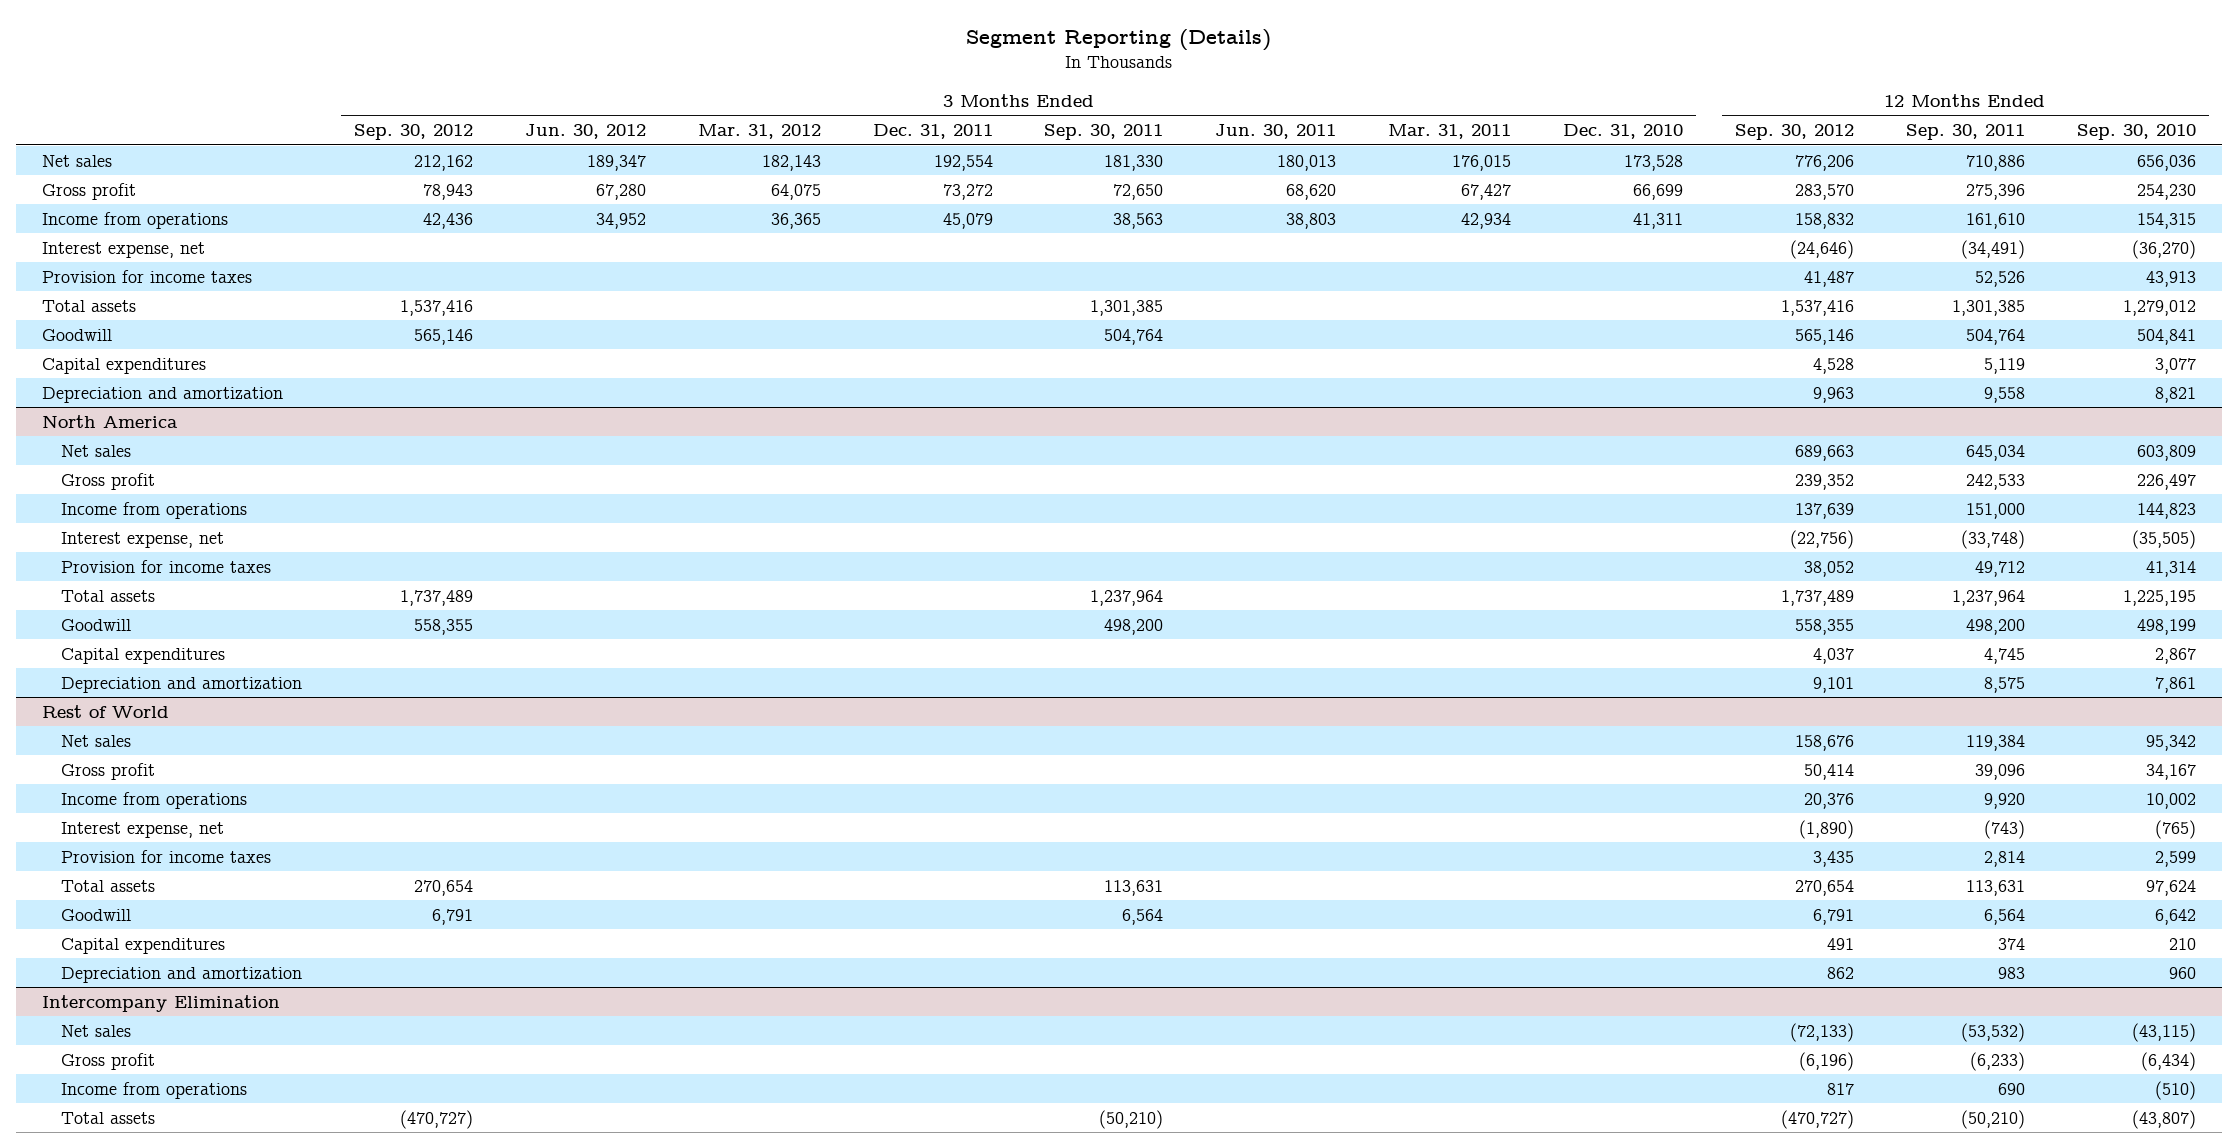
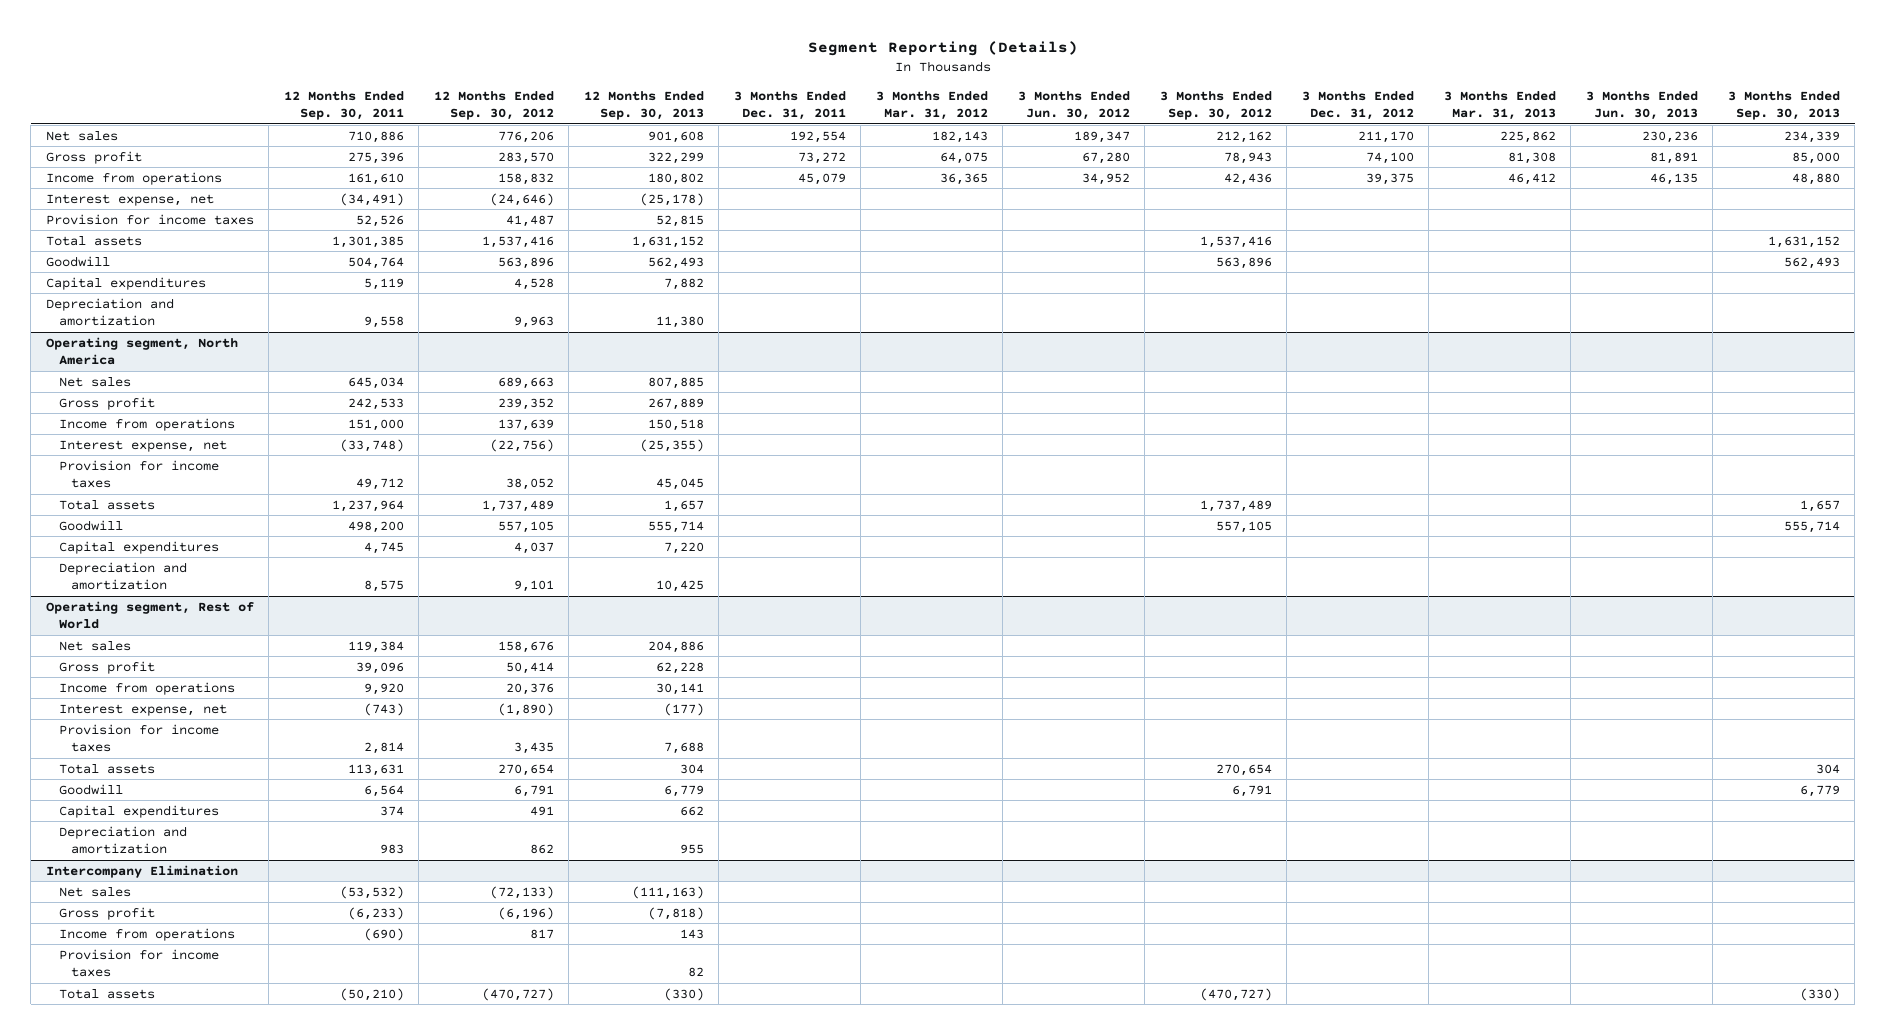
- | 3 Months Ended Sep. 30, 2012 | 3 Months Ended Jun. 30, 2012 | 3 Months Ended Mar. 31, 2012 | 3 Months Ended Dec. 31, 2011 | 3 Months Ended Sep. 30, 2011 | 3 Months Ended Jun. 30, 2011 | 3 Months Ended Mar. 31, 2011 | 3 Months Ended Dec. 31, 2010 | 12 Months Ended Sep. 30, 2012 | 12 Months Ended Sep. 30, 2011 | 12 Months Ended Sep. 30, 2010
+ | 12 Months Ended Sep. 30, 2011 | 12 Months Ended Sep. 30, 2012 | 12 Months Ended Sep. 30, 2013 | 3 Months Ended Dec. 31, 2011 | 3 Months Ended Mar. 31, 2012 | 3 Months Ended Jun. 30, 2012 | 3 Months Ended Sep. 30, 2012 | 3 Months Ended Dec. 31, 2012 | 3 Months Ended Mar. 31, 2013 | 3 Months Ended Jun. 30, 2013 | 3 Months Ended Sep. 30, 2013
- Goodwill | 565,146 | | | | 504,764 | | | | 565,146 | 504,764 | 504,841
+ Goodwill | 504,764 | 563,896 | 562,493 | | | | 563,896 | | | | 562,493
- North America
+ Operating segment, North America
- Goodwill | 558,355 | | | | 498,200 | | | | 558,355 | 498,200 | 498,199
+ Goodwill | 498,200 | 557,105 | 555,714 | | | | 557,105 | | | | 555,714
- Rest of World
+ Operating segment, Rest of World
@ Intercompany Elimination
- Income from operations | | | | | | | | | 817 | 690 | (510)
+ Income from operations | (690) | 817 | 143 | | | | | | | |
+ Provision for income taxes | | | 82 | | | | | | | |

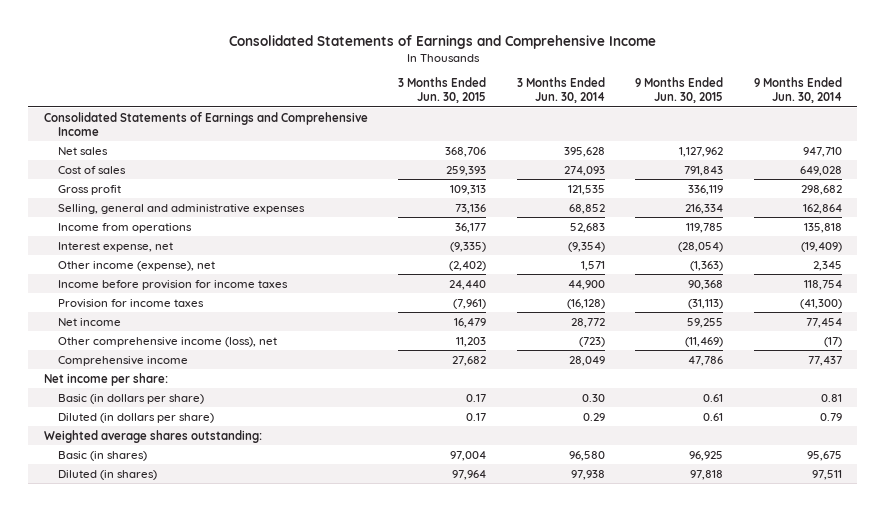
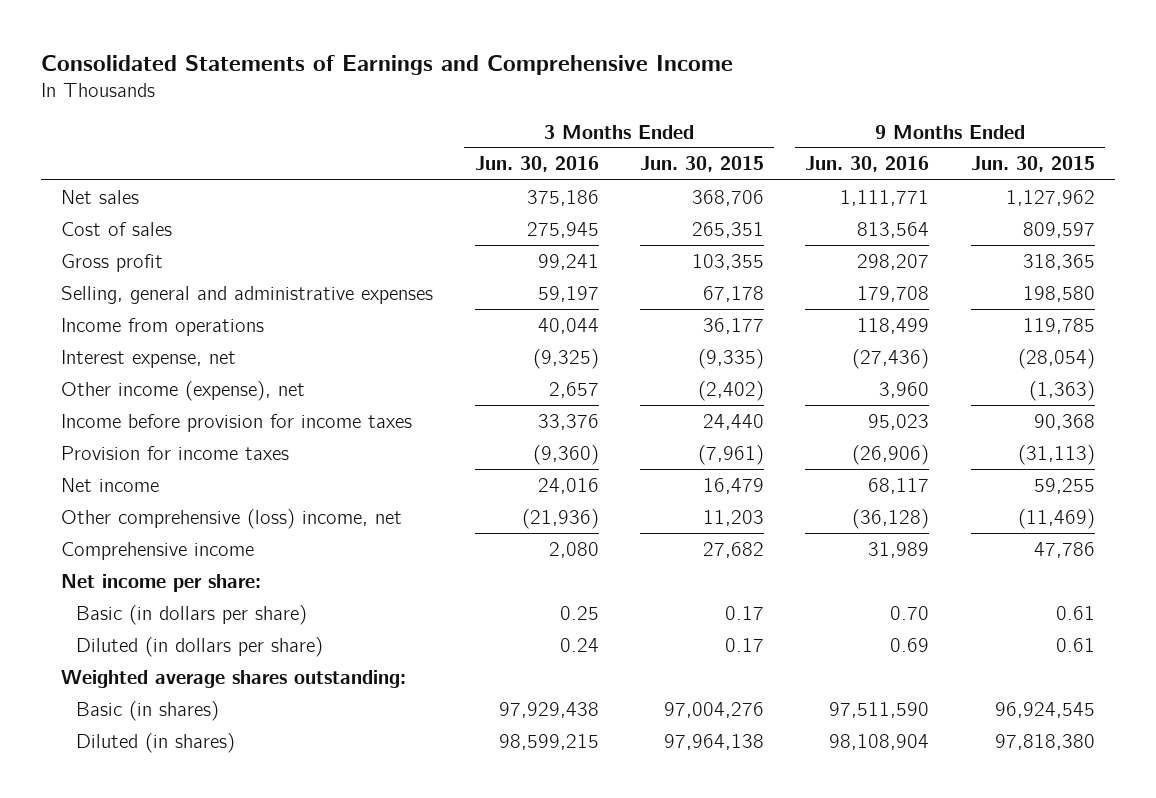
- | 3 Months Ended Jun. 30, 2015 | 3 Months Ended Jun. 30, 2014 | 9 Months Ended Jun. 30, 2015 | 9 Months Ended Jun. 30, 2014
+ | 3 Months Ended Jun. 30, 2016 | 3 Months Ended Jun. 30, 2015 | 9 Months Ended Jun. 30, 2016 | 9 Months Ended Jun. 30, 2015
- Consolidated Statements of Earnings and Comprehensive Income
- Cost of sales | 259,393 | 274,093 | 791,843 | 649,028
- Gross profit | 109,313 | 121,535 | 336,119 | 298,682
- Selling, general and administrative expenses | 73,136 | 68,852 | 216,334 | 162,864
+ Cost of sales | 275,945 | 265,351 | 813,564 | 809,597
+ Gross profit | 99,241 | 103,355 | 298,207 | 318,365
+ Selling, general and administrative expenses | 59,197 | 67,178 | 179,708 | 198,580
- Other comprehensive income (loss), net | 11,203 | (723) | (11,469) | (17)
+ Other comprehensive (loss) income, net | (21,936) | 11,203 | (36,128) | (11,469)
- Basic (in shares) | 97,004 | 96,580 | 96,925 | 95,675
- Diluted (in shares) | 97,964 | 97,938 | 97,818 | 97,511
+ Basic (in shares) | 97,929,438 | 97,004,276 | 97,511,590 | 96,924,545
+ Diluted (in shares) | 98,599,215 | 97,964,138 | 98,108,904 | 97,818,380

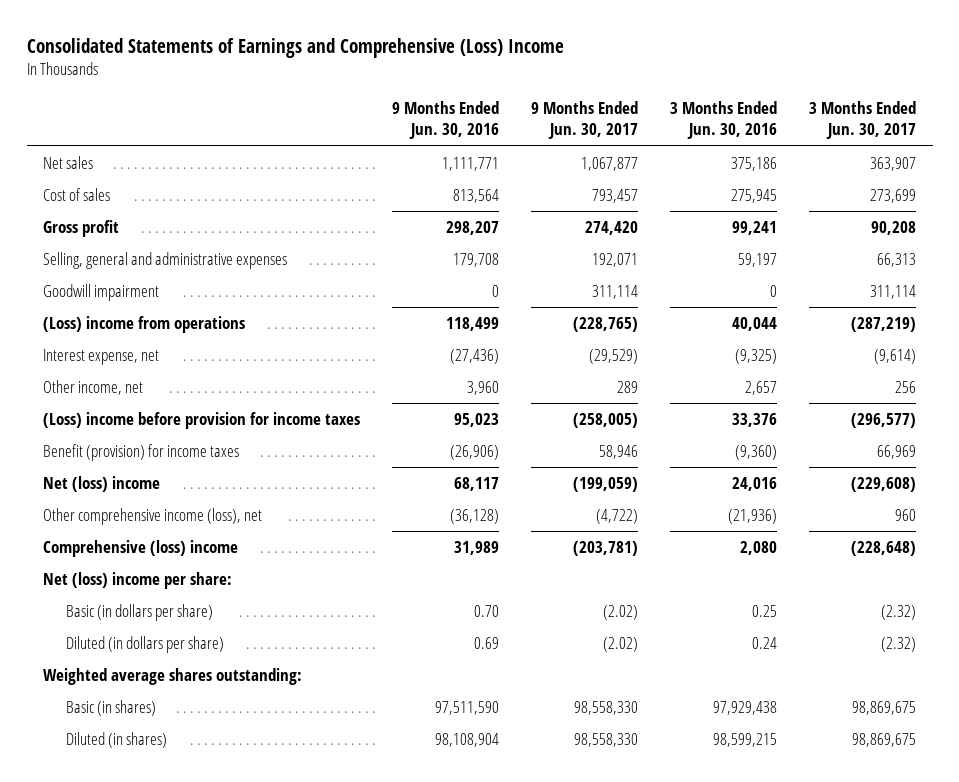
- Consolidated Statements of Earnings and Comprehensive Income
+ Consolidated Statements of Earnings and Comprehensive (Loss) Income
- | 3 Months Ended Jun. 30, 2016 | 3 Months Ended Jun. 30, 2015 | 9 Months Ended Jun. 30, 2016 | 9 Months Ended Jun. 30, 2015
+ | 9 Months Ended Jun. 30, 2016 | 9 Months Ended Jun. 30, 2017 | 3 Months Ended Jun. 30, 2016 | 3 Months Ended Jun. 30, 2017
- Income from operations | 40,044 | 36,177 | 118,499 | 119,785
+ Goodwill impairment | 0 | 311,114 | 0 | 311,114
+ (Loss) income from operations | 118,499 | (228,765) | 40,044 | (287,219)
- Other income (expense), net | 2,657 | (2,402) | 3,960 | (1,363)
- Income before provision for income taxes | 33,376 | 24,440 | 95,023 | 90,368
- Provision for income taxes | (9,360) | (7,961) | (26,906) | (31,113)
- Net income | 24,016 | 16,479 | 68,117 | 59,255
- Other comprehensive (loss) income, net | (21,936) | 11,203 | (36,128) | (11,469)
- Comprehensive income | 2,080 | 27,682 | 31,989 | 47,786
- Net income per share:
+ Other income, net | 3,960 | 289 | 2,657 | 256
+ (Loss) income before provision for income taxes | 95,023 | (258,005) | 33,376 | (296,577)
+ Benefit (provision) for income taxes | (26,906) | 58,946 | (9,360) | 66,969
+ Net (loss) income | 68,117 | (199,059) | 24,016 | (229,608)
+ Other comprehensive income (loss), net | (36,128) | (4,722) | (21,936) | 960
+ Comprehensive (loss) income | 31,989 | (203,781) | 2,080 | (228,648)
+ Net (loss) income per share:

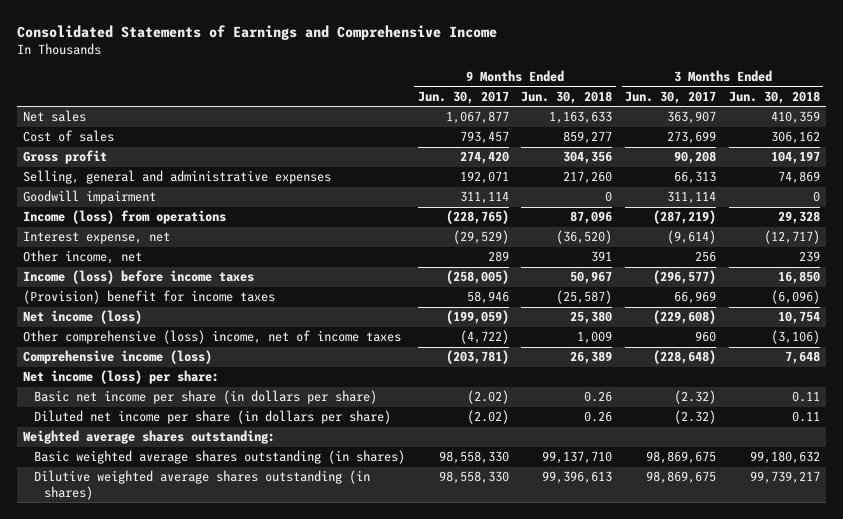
- Consolidated Statements of Earnings and Comprehensive (Loss) Income
+ Consolidated Statements of Earnings and Comprehensive Income
- | 9 Months Ended Jun. 30, 2016 | 9 Months Ended Jun. 30, 2017 | 3 Months Ended Jun. 30, 2016 | 3 Months Ended Jun. 30, 2017
+ | 9 Months Ended Jun. 30, 2017 | 9 Months Ended Jun. 30, 2018 | 3 Months Ended Jun. 30, 2017 | 3 Months Ended Jun. 30, 2018
- (Loss) income from operations | 118,499 | (228,765) | 40,044 | (287,219)
+ Income (loss) from operations | (228,765) | 87,096 | (287,219) | 29,328
- (Loss) income before provision for income taxes | 95,023 | (258,005) | 33,376 | (296,577)
- Benefit (provision) for income taxes | (26,906) | 58,946 | (9,360) | 66,969
- Net (loss) income | 68,117 | (199,059) | 24,016 | (229,608)
- Other comprehensive income (loss), net | (36,128) | (4,722) | (21,936) | 960
- Comprehensive (loss) income | 31,989 | (203,781) | 2,080 | (228,648)
- Net (loss) income per share:
- Basic (in dollars per share) | 0.70 | (2.02) | 0.25 | (2.32)
- Diluted (in dollars per share) | 0.69 | (2.02) | 0.24 | (2.32)
+ Income (loss) before income taxes | (258,005) | 50,967 | (296,577) | 16,850
+ (Provision) benefit for income taxes | 58,946 | (25,587) | 66,969 | (6,096)
+ Net income (loss) | (199,059) | 25,380 | (229,608) | 10,754
+ Other comprehensive (loss) income, net of income taxes | (4,722) | 1,009 | 960 | (3,106)
+ Comprehensive income (loss) | (203,781) | 26,389 | (228,648) | 7,648
+ Net income (loss) per share:
+ Basic net income per share (in dollars per share) | (2.02) | 0.26 | (2.32) | 0.11
+ Diluted net income per share (in dollars per share) | (2.02) | 0.26 | (2.32) | 0.11
- Basic (in shares) | 97,511,590 | 98,558,330 | 97,929,438 | 98,869,675
- Diluted (in shares) | 98,108,904 | 98,558,330 | 98,599,215 | 98,869,675
+ Basic weighted average shares outstanding (in shares) | 98,558,330 | 99,137,710 | 98,869,675 | 99,180,632
+ Dilutive weighted average shares outstanding (in shares) | 98,558,330 | 99,396,613 | 98,869,675 | 99,739,217

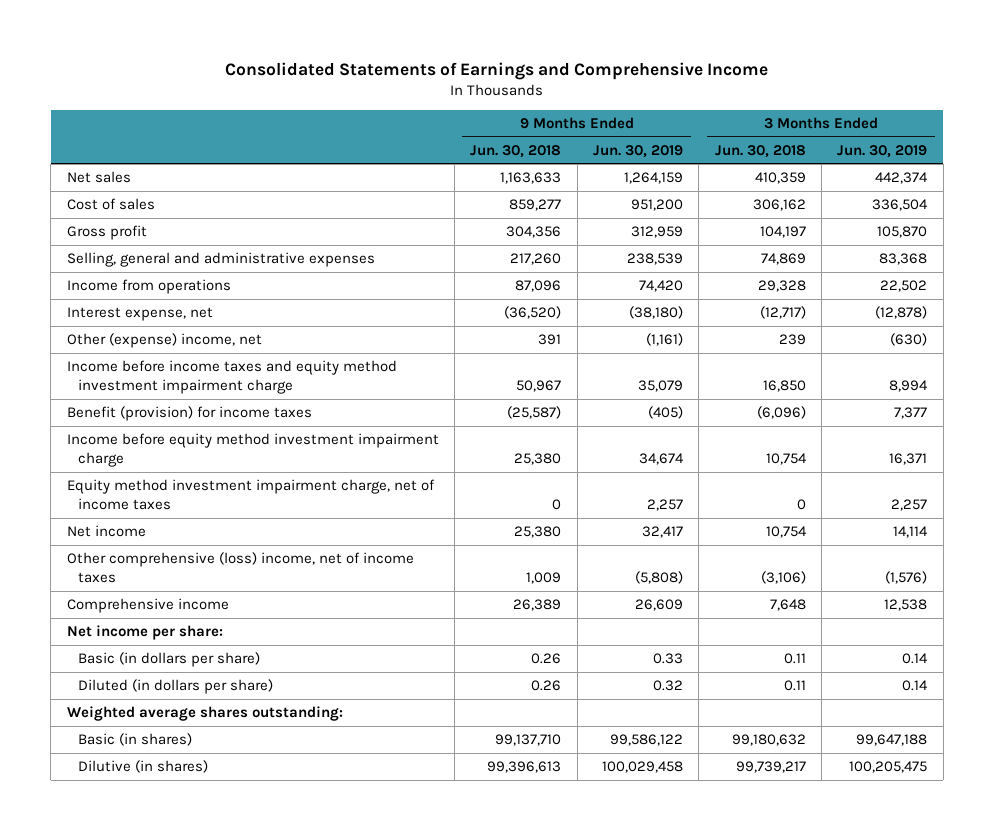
- | 9 Months Ended Jun. 30, 2017 | 9 Months Ended Jun. 30, 2018 | 3 Months Ended Jun. 30, 2017 | 3 Months Ended Jun. 30, 2018
+ | 9 Months Ended Jun. 30, 2018 | 9 Months Ended Jun. 30, 2019 | 3 Months Ended Jun. 30, 2018 | 3 Months Ended Jun. 30, 2019
- Goodwill impairment | 311,114 | 0 | 311,114 | 0
- Income (loss) from operations | (228,765) | 87,096 | (287,219) | 29,328
+ Income from operations | 87,096 | 74,420 | 29,328 | 22,502
- Other income, net | 289 | 391 | 256 | 239
- Income (loss) before income taxes | (258,005) | 50,967 | (296,577) | 16,850
- (Provision) benefit for income taxes | 58,946 | (25,587) | 66,969 | (6,096)
- Net income (loss) | (199,059) | 25,380 | (229,608) | 10,754
+ Other (expense) income, net | 391 | (1,161) | 239 | (630)
+ Income before income taxes and equity method investment impairment charge | 50,967 | 35,079 | 16,850 | 8,994
+ Benefit (provision) for income taxes | (25,587) | (405) | (6,096) | 7,377
+ Income before equity method investment impairment charge | 25,380 | 34,674 | 10,754 | 16,371
+ Equity method investment impairment charge, net of income taxes | 0 | 2,257 | 0 | 2,257
+ Net income | 25,380 | 32,417 | 10,754 | 14,114
- Comprehensive income (loss) | (203,781) | 26,389 | (228,648) | 7,648
- Net income (loss) per share:
- Basic net income per share (in dollars per share) | (2.02) | 0.26 | (2.32) | 0.11
- Diluted net income per share (in dollars per share) | (2.02) | 0.26 | (2.32) | 0.11
+ Comprehensive income | 26,389 | 26,609 | 7,648 | 12,538
+ Net income per share:
+ Basic (in dollars per share) | 0.26 | 0.33 | 0.11 | 0.14
+ Diluted (in dollars per share) | 0.26 | 0.32 | 0.11 | 0.14
- Basic weighted average shares outstanding (in shares) | 98,558,330 | 99,137,710 | 98,869,675 | 99,180,632
- Dilutive weighted average shares outstanding (in shares) | 98,558,330 | 99,396,613 | 98,869,675 | 99,739,217
+ Basic (in shares) | 99,137,710 | 99,586,122 | 99,180,632 | 99,647,188
+ Dilutive (in shares) | 99,396,613 | 100,029,458 | 99,739,217 | 100,205,475

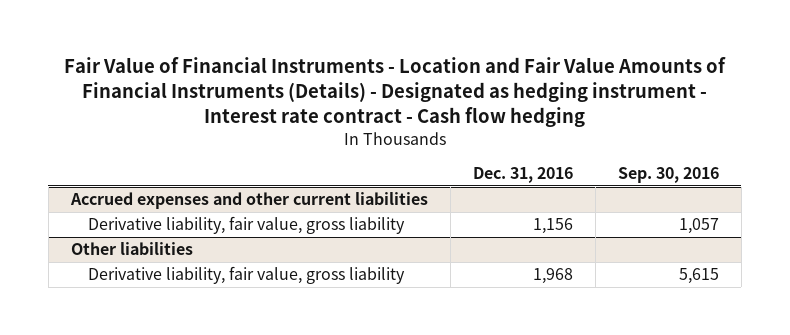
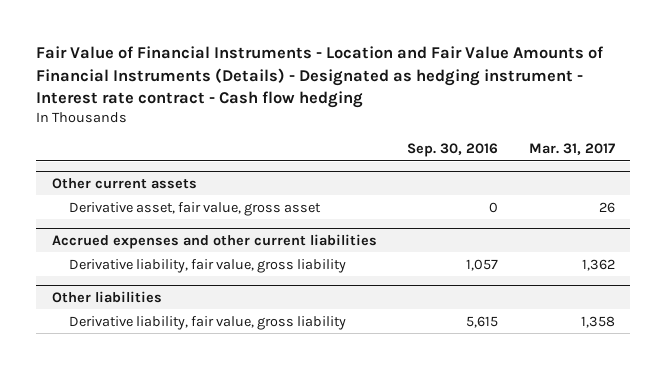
- | Dec. 31, 2016 | Sep. 30, 2016
+ | Sep. 30, 2016 | Mar. 31, 2017
+ Other current assets
+ Derivative asset, fair value, gross asset | 0 | 26

